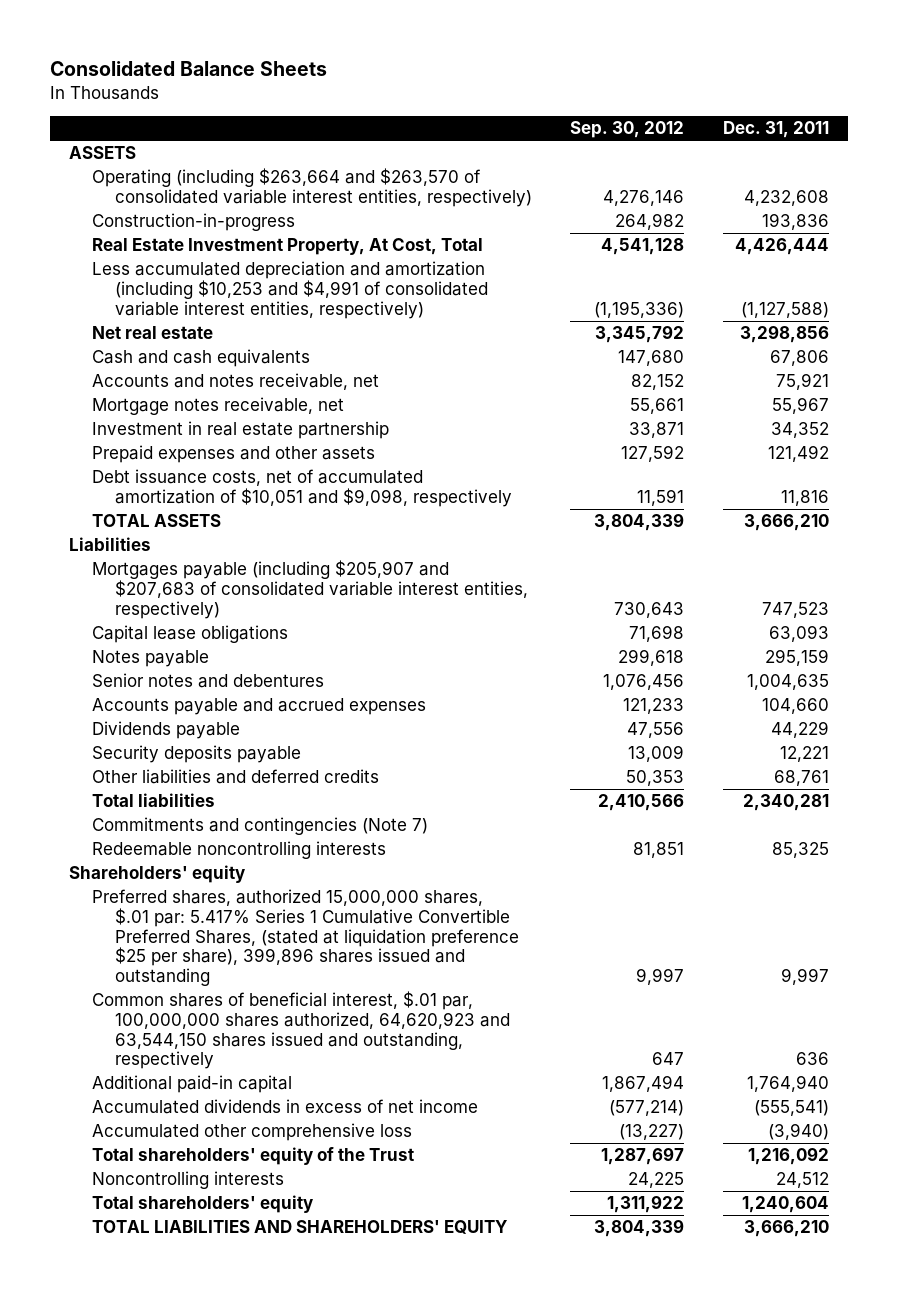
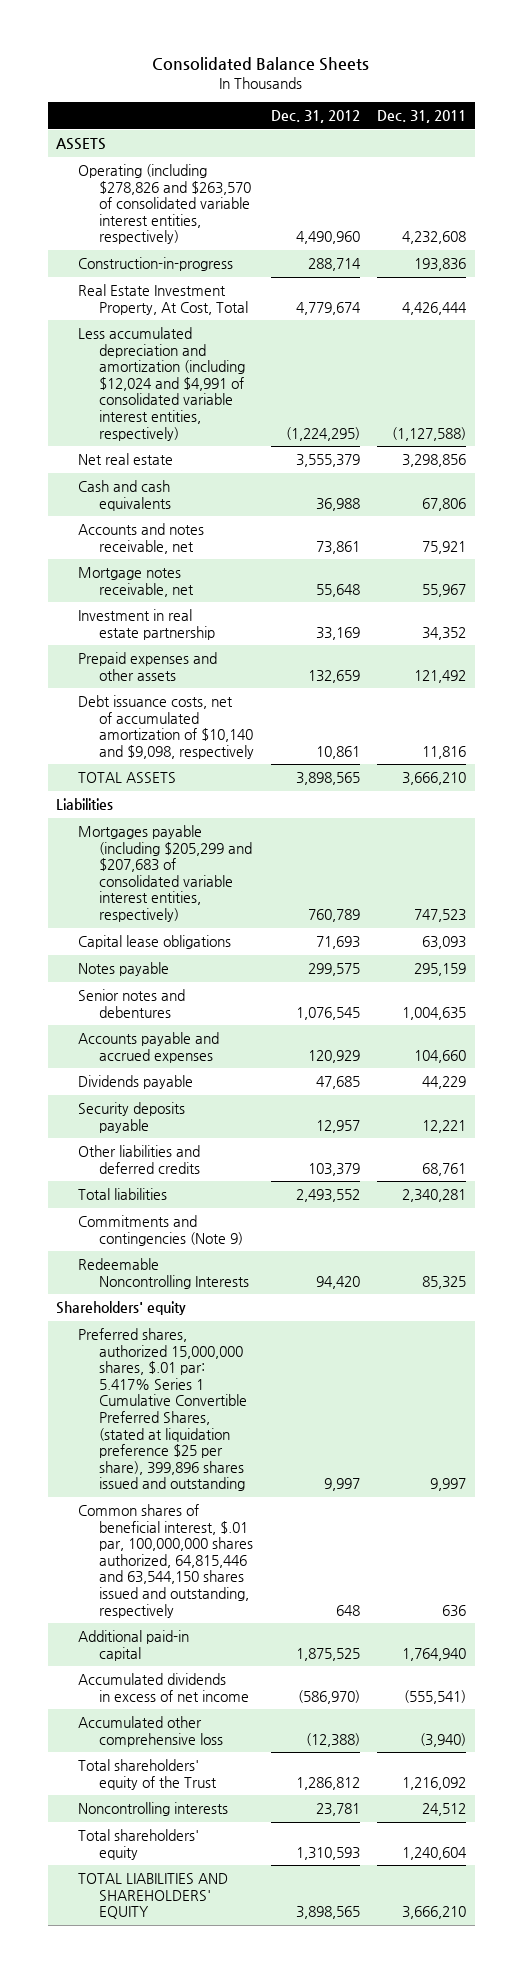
- | Sep. 30, 2012 | Dec. 31, 2011
+ | Dec. 31, 2012 | Dec. 31, 2011
- Operating (including $263,664 and $263,570 of consolidated variable interest entities, respectively) | 4,276,146 | 4,232,608
+ Operating (including $278,826 and $263,570 of consolidated variable interest entities, respectively) | 4,490,960 | 4,232,608
- Less accumulated depreciation and amortization (including $10,253 and $4,991 of consolidated variable interest entities, respectively) | (1,195,336) | (1,127,588)
+ Less accumulated depreciation and amortization (including $12,024 and $4,991 of consolidated variable interest entities, respectively) | (1,224,295) | (1,127,588)
- Debt issuance costs, net of accumulated amortization of $10,051 and $9,098, respectively | 11,591 | 11,816
+ Debt issuance costs, net of accumulated amortization of $10,140 and $9,098, respectively | 10,861 | 11,816
- Mortgages payable (including $205,907 and $207,683 of consolidated variable interest entities, respectively) | 730,643 | 747,523
+ Mortgages payable (including $205,299 and $207,683 of consolidated variable interest entities, respectively) | 760,789 | 747,523
- Commitments and contingencies (Note 7)
- Redeemable noncontrolling interests | 81,851 | 85,325
+ Commitments and contingencies (Note 9)
+ Redeemable Noncontrolling Interests | 94,420 | 85,325
- Common shares of beneficial interest, $.01 par, 100,000,000 shares authorized, 64,620,923 and 63,544,150 shares issued and outstanding, respectively | 647 | 636
+ Common shares of beneficial interest, $.01 par, 100,000,000 shares authorized, 64,815,446 and 63,544,150 shares issued and outstanding, respectively | 648 | 636

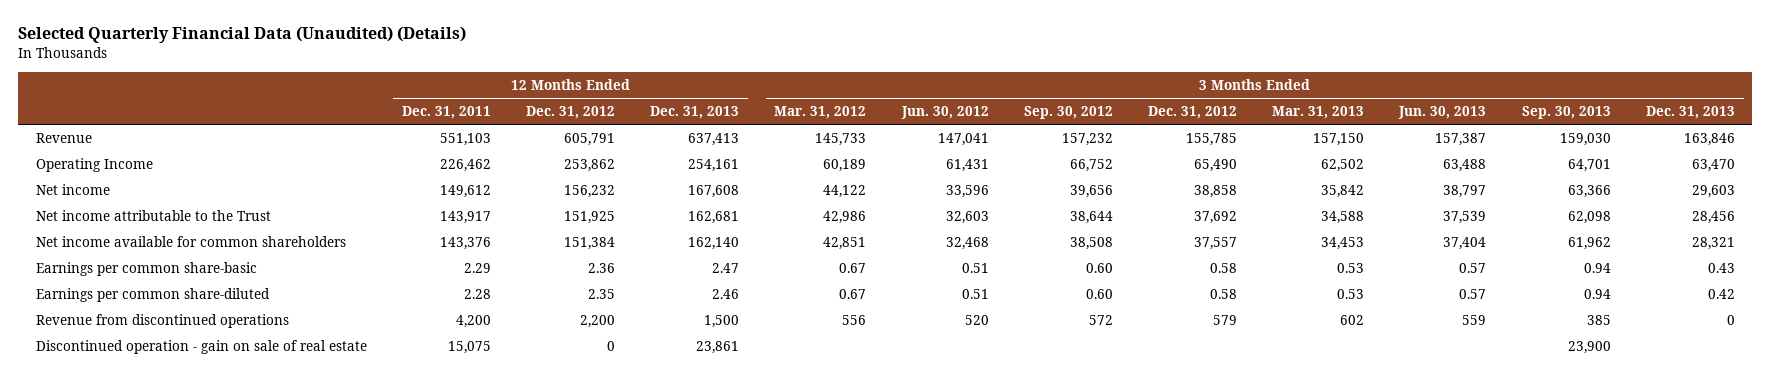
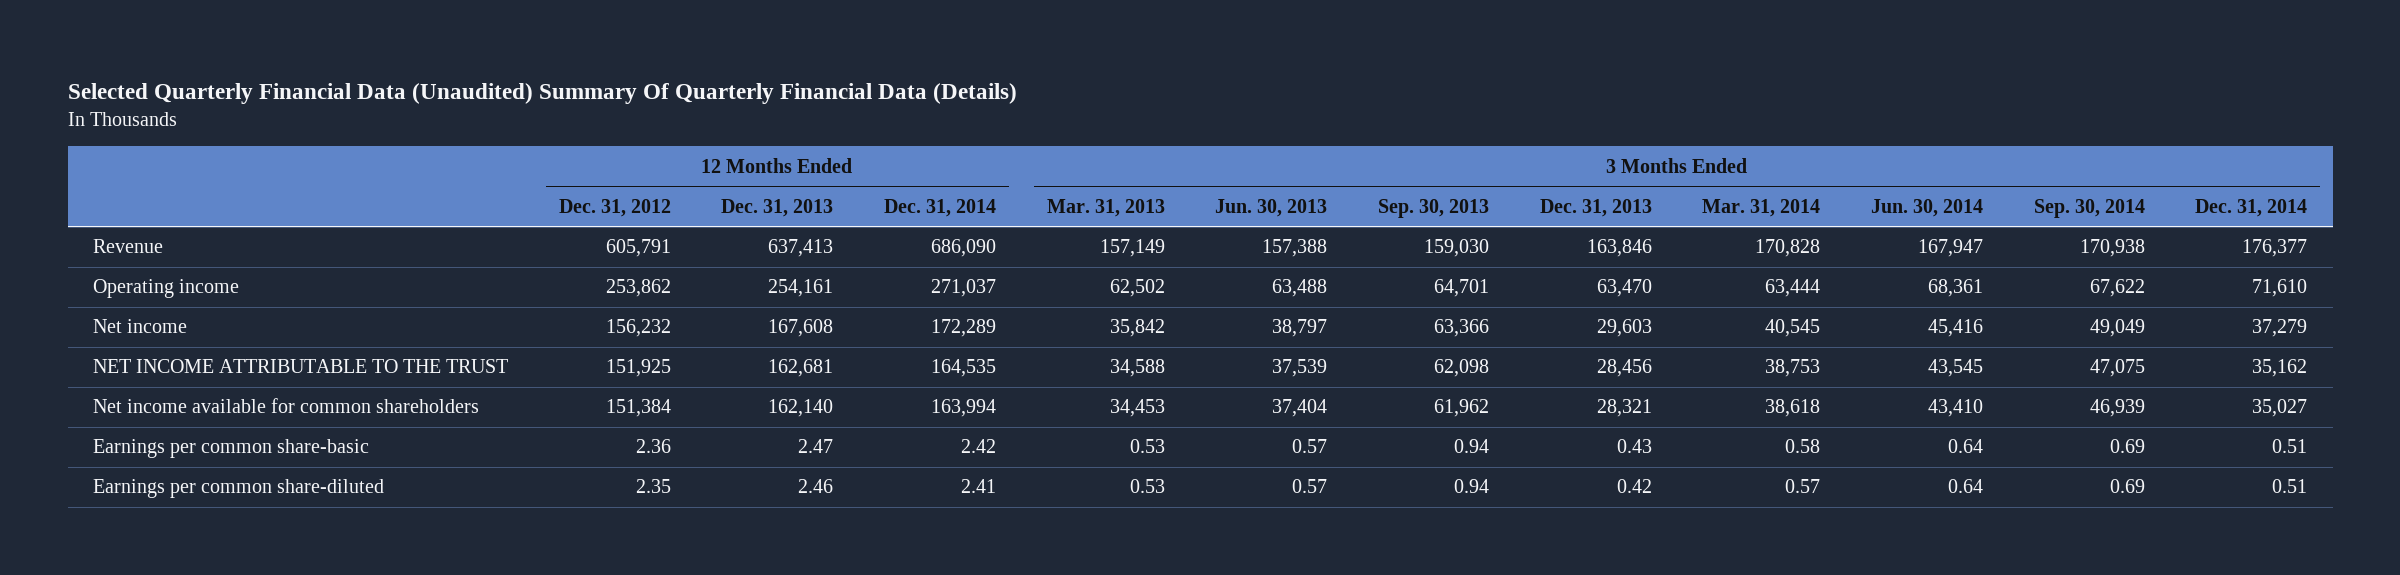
- Selected Quarterly Financial Data (Unaudited) (Details)
+ Selected Quarterly Financial Data (Unaudited) Summary Of Quarterly Financial Data (Details)
- | 12 Months Ended Dec. 31, 2011 | 12 Months Ended Dec. 31, 2012 | 12 Months Ended Dec. 31, 2013 | 3 Months Ended Mar. 31, 2012 | 3 Months Ended Jun. 30, 2012 | 3 Months Ended Sep. 30, 2012 | 3 Months Ended Dec. 31, 2012 | 3 Months Ended Mar. 31, 2013 | 3 Months Ended Jun. 30, 2013 | 3 Months Ended Sep. 30, 2013 | 3 Months Ended Dec. 31, 2013
+ | 12 Months Ended Dec. 31, 2012 | 12 Months Ended Dec. 31, 2013 | 12 Months Ended Dec. 31, 2014 | 3 Months Ended Mar. 31, 2013 | 3 Months Ended Jun. 30, 2013 | 3 Months Ended Sep. 30, 2013 | 3 Months Ended Dec. 31, 2013 | 3 Months Ended Mar. 31, 2014 | 3 Months Ended Jun. 30, 2014 | 3 Months Ended Sep. 30, 2014 | 3 Months Ended Dec. 31, 2014
- Revenue | 551,103 | 605,791 | 637,413 | 145,733 | 147,041 | 157,232 | 155,785 | 157,150 | 157,387 | 159,030 | 163,846
- Operating Income | 226,462 | 253,862 | 254,161 | 60,189 | 61,431 | 66,752 | 65,490 | 62,502 | 63,488 | 64,701 | 63,470
+ Revenue | 605,791 | 637,413 | 686,090 | 157,149 | 157,388 | 159,030 | 163,846 | 170,828 | 167,947 | 170,938 | 176,377
+ Operating income | 253,862 | 254,161 | 271,037 | 62,502 | 63,488 | 64,701 | 63,470 | 63,444 | 68,361 | 67,622 | 71,610
- Net income attributable to the Trust | 143,917 | 151,925 | 162,681 | 42,986 | 32,603 | 38,644 | 37,692 | 34,588 | 37,539 | 62,098 | 28,456
+ NET INCOME ATTRIBUTABLE TO THE TRUST | 151,925 | 162,681 | 164,535 | 34,588 | 37,539 | 62,098 | 28,456 | 38,753 | 43,545 | 47,075 | 35,162
- Revenue from discontinued operations | 4,200 | 2,200 | 1,500 | 556 | 520 | 572 | 579 | 602 | 559 | 385 | 0
- Discontinued operation - gain on sale of real estate | 15,075 | 0 | 23,861 | | | | | | | 23,900 |

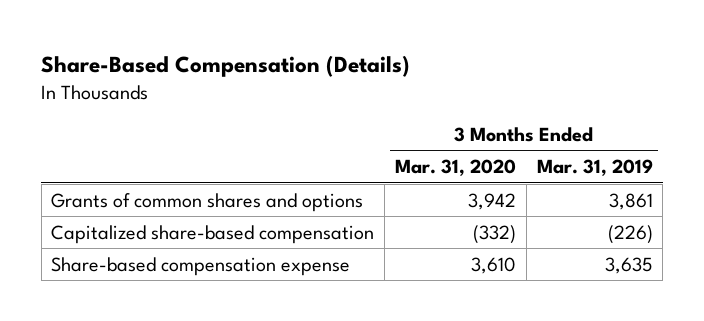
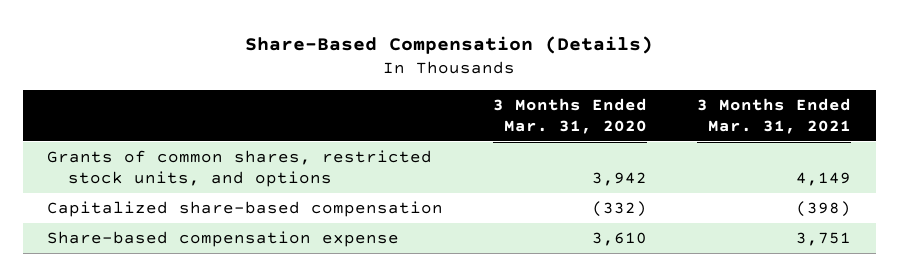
- | 3 Months Ended Mar. 31, 2020 | 3 Months Ended Mar. 31, 2019
+ | 3 Months Ended Mar. 31, 2020 | 3 Months Ended Mar. 31, 2021
- Grants of common shares and options | 3,942 | 3,861
+ Grants of common shares, restricted stock units, and options | 3,942 | 4,149

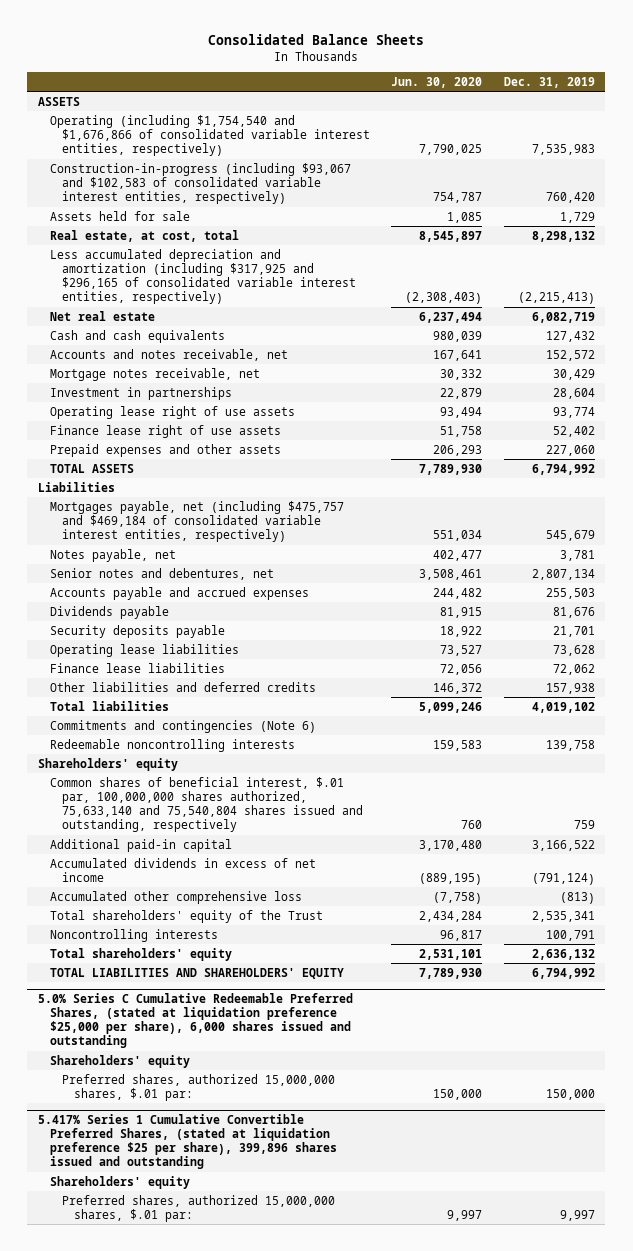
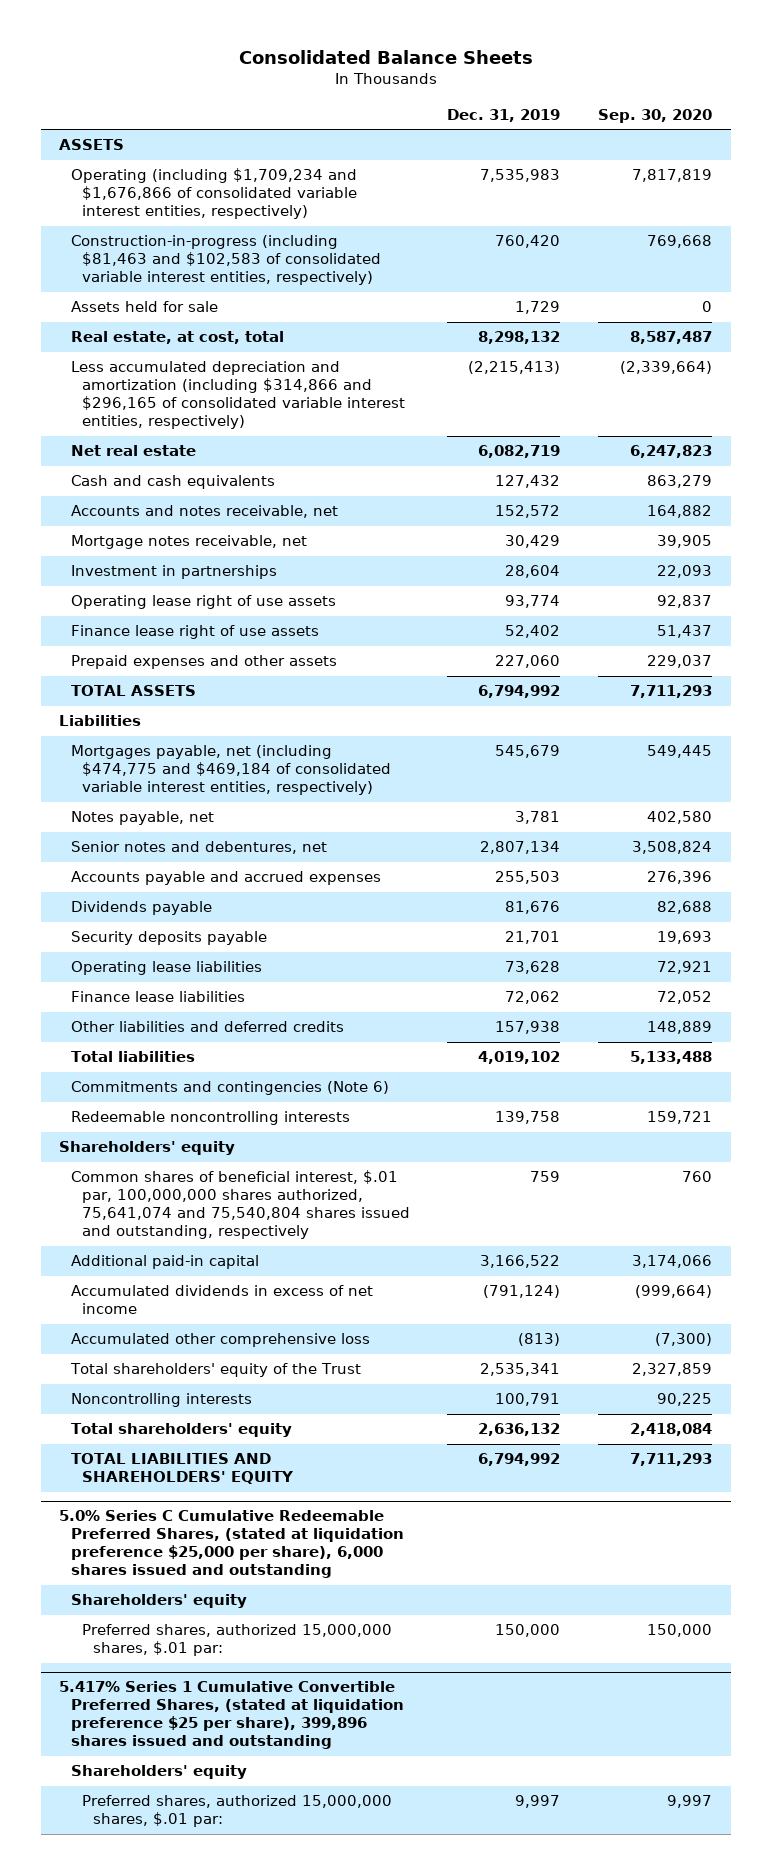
- | Jun. 30, 2020 | Dec. 31, 2019
+ | Dec. 31, 2019 | Sep. 30, 2020
- Operating (including $1,754,540 and $1,676,866 of consolidated variable interest entities, respectively) | 7,790,025 | 7,535,983
- Construction-in-progress (including $93,067 and $102,583 of consolidated variable interest entities, respectively) | 754,787 | 760,420
+ Operating (including $1,709,234 and $1,676,866 of consolidated variable interest entities, respectively) | 7,535,983 | 7,817,819
+ Construction-in-progress (including $81,463 and $102,583 of consolidated variable interest entities, respectively) | 760,420 | 769,668
- Less accumulated depreciation and amortization (including $317,925 and $296,165 of consolidated variable interest entities, respectively) | (2,308,403) | (2,215,413)
+ Less accumulated depreciation and amortization (including $314,866 and $296,165 of consolidated variable interest entities, respectively) | (2,215,413) | (2,339,664)
- Mortgages payable, net (including $475,757 and $469,184 of consolidated variable interest entities, respectively) | 551,034 | 545,679
+ Mortgages payable, net (including $474,775 and $469,184 of consolidated variable interest entities, respectively) | 545,679 | 549,445
- Common shares of beneficial interest, $.01 par, 100,000,000 shares authorized, 75,633,140 and 75,540,804 shares issued and outstanding, respectively | 760 | 759
+ Common shares of beneficial interest, $.01 par, 100,000,000 shares authorized, 75,641,074 and 75,540,804 shares issued and outstanding, respectively | 759 | 760

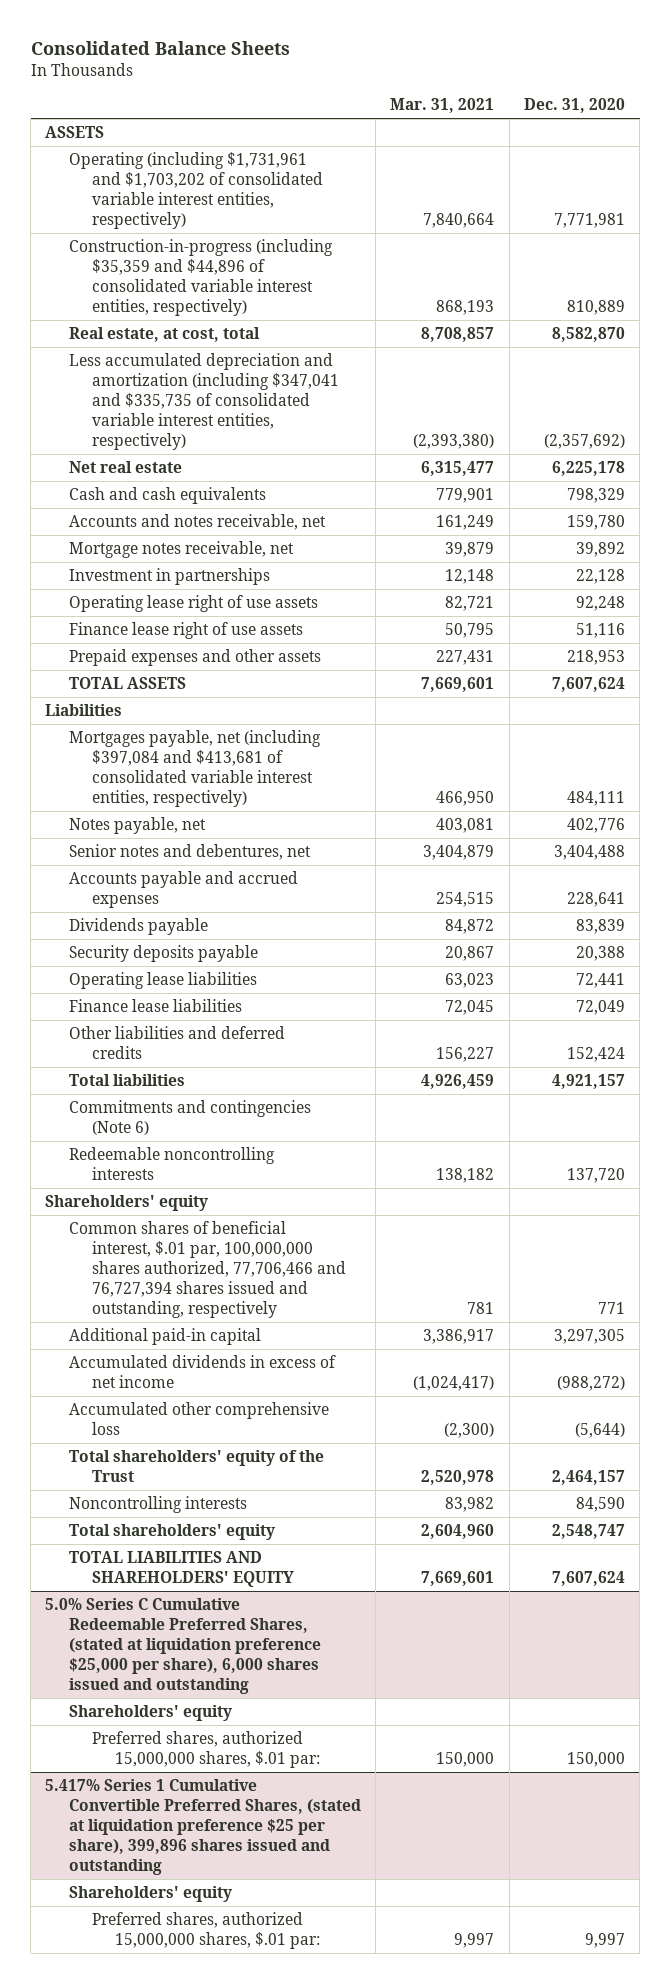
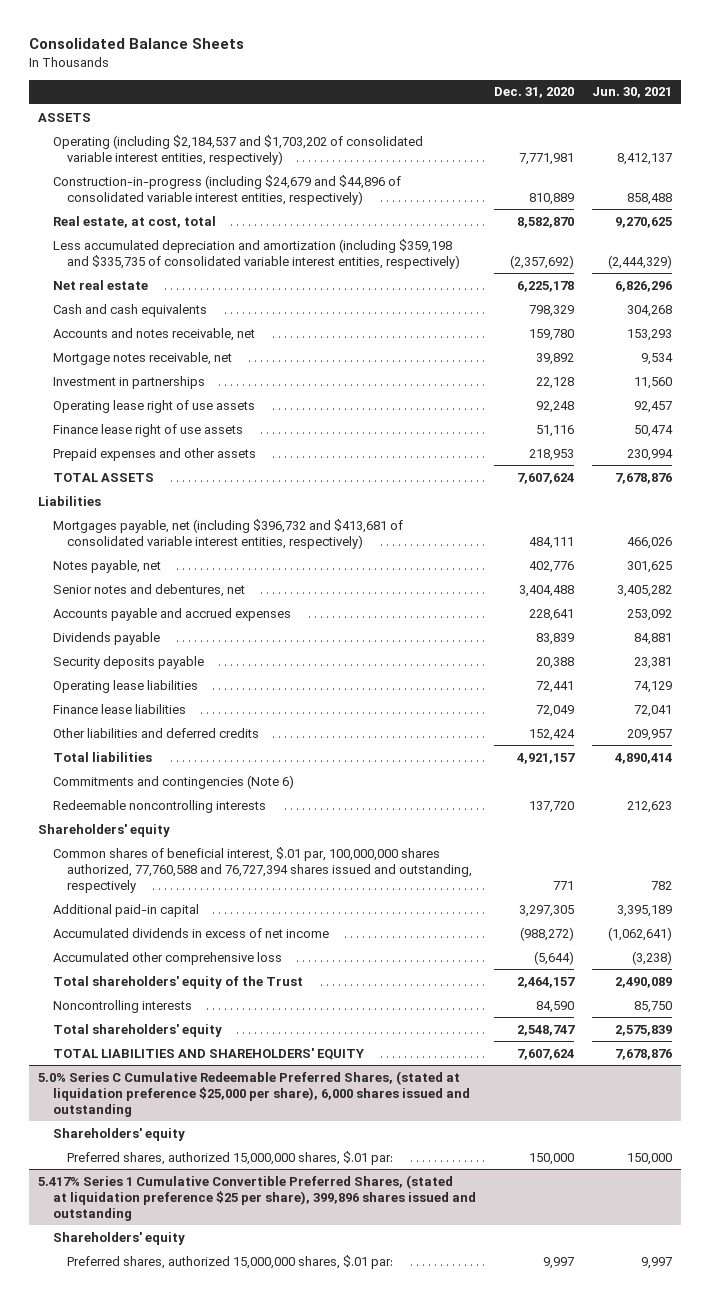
- | Mar. 31, 2021 | Dec. 31, 2020
+ | Dec. 31, 2020 | Jun. 30, 2021
- Operating (including $1,731,961 and $1,703,202 of consolidated variable interest entities, respectively) | 7,840,664 | 7,771,981
- Construction-in-progress (including $35,359 and $44,896 of consolidated variable interest entities, respectively) | 868,193 | 810,889
+ Operating (including $2,184,537 and $1,703,202 of consolidated variable interest entities, respectively) | 7,771,981 | 8,412,137
+ Construction-in-progress (including $24,679 and $44,896 of consolidated variable interest entities, respectively) | 810,889 | 858,488
- Less accumulated depreciation and amortization (including $347,041 and $335,735 of consolidated variable interest entities, respectively) | (2,393,380) | (2,357,692)
+ Less accumulated depreciation and amortization (including $359,198 and $335,735 of consolidated variable interest entities, respectively) | (2,357,692) | (2,444,329)
- Mortgages payable, net (including $397,084 and $413,681 of consolidated variable interest entities, respectively) | 466,950 | 484,111
+ Mortgages payable, net (including $396,732 and $413,681 of consolidated variable interest entities, respectively) | 484,111 | 466,026
- Common shares of beneficial interest, $.01 par, 100,000,000 shares authorized, 77,706,466 and 76,727,394 shares issued and outstanding, respectively | 781 | 771
+ Common shares of beneficial interest, $.01 par, 100,000,000 shares authorized, 77,760,588 and 76,727,394 shares issued and outstanding, respectively | 771 | 782

